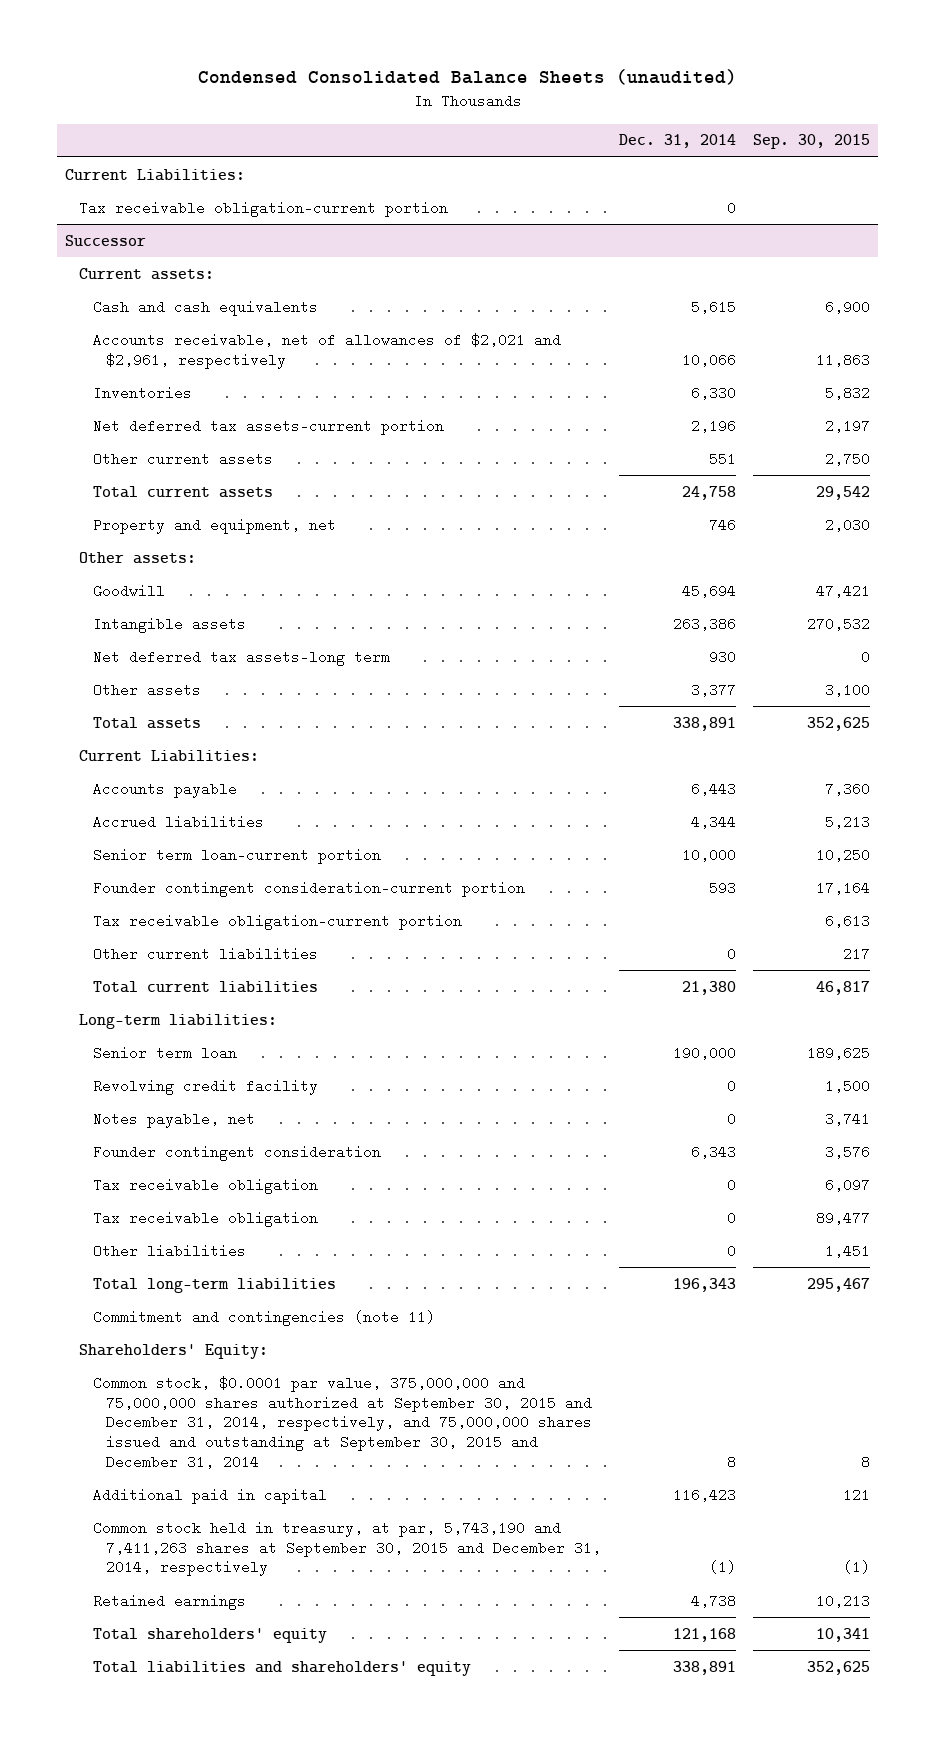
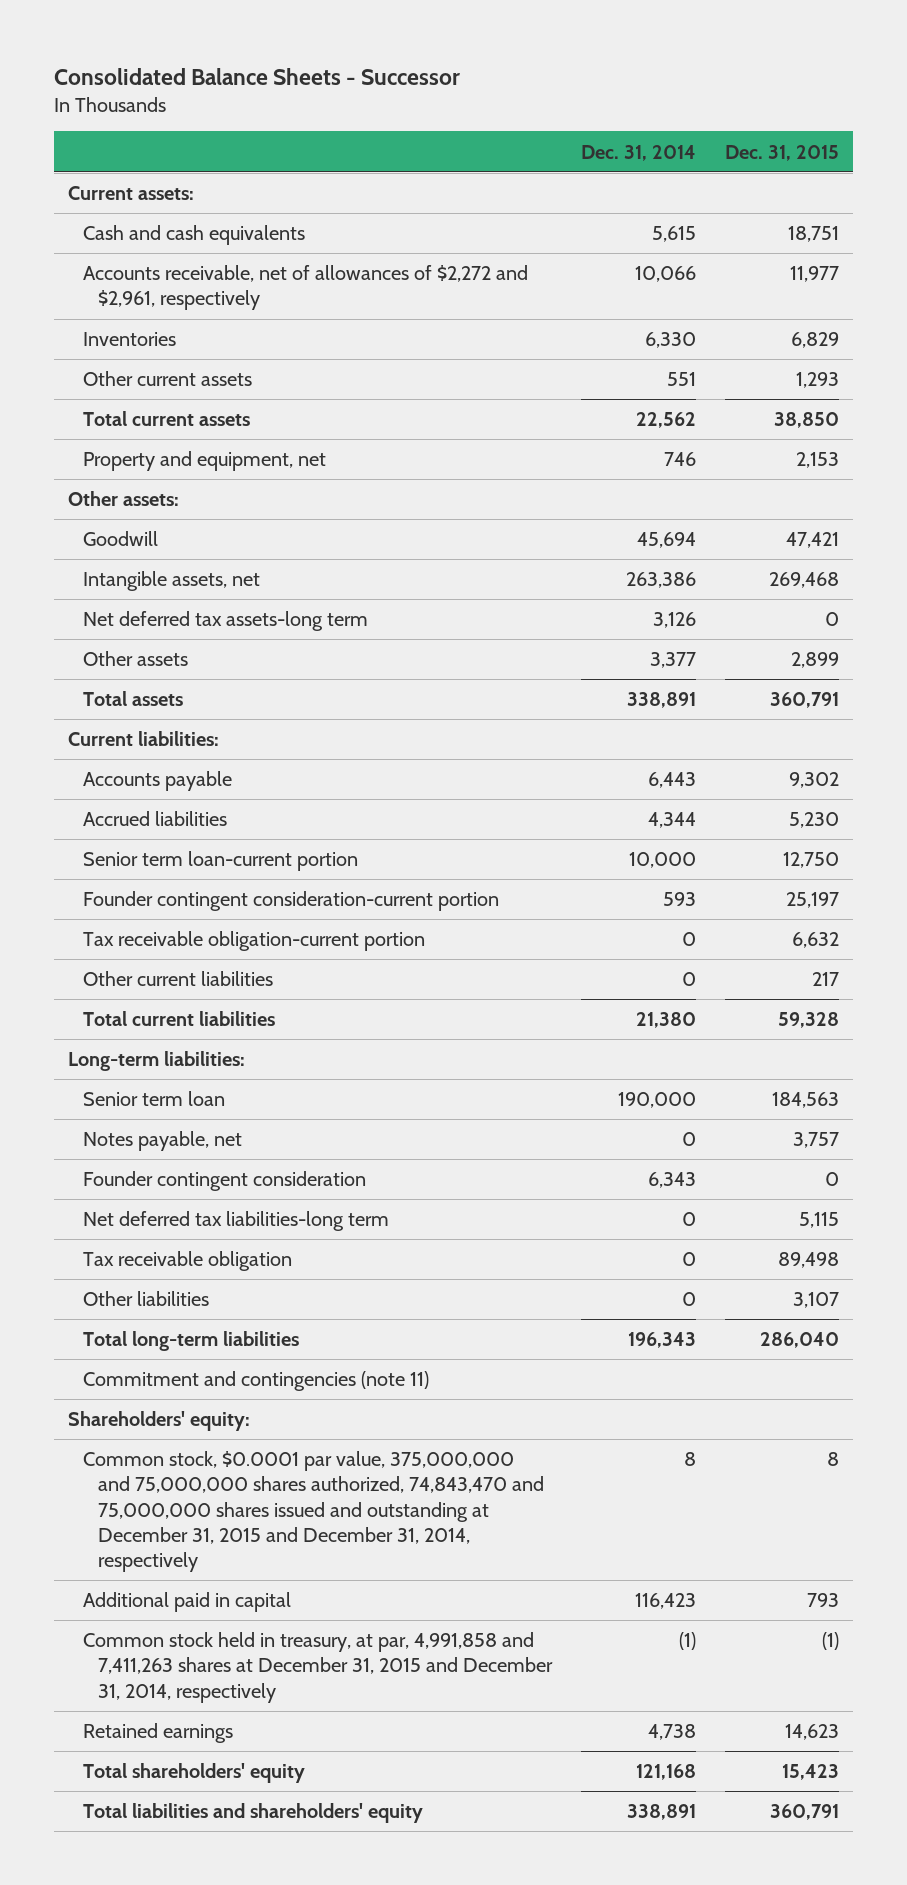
- Condensed Consolidated Balance Sheets (unaudited)
+ Consolidated Balance Sheets - Successor
- | Dec. 31, 2014 | Sep. 30, 2015
+ | Dec. 31, 2014 | Dec. 31, 2015
- Current Liabilities:
- Successor
- Accounts receivable, net of allowances of $2,021 and $2,961, respectively | 10,066 | 11,863
+ Accounts receivable, net of allowances of $2,272 and $2,961, respectively | 10,066 | 11,977
- Net deferred tax assets-current portion | 2,196 | 2,197
- Total current assets | 24,758 | 29,542
+ Total current assets | 22,562 | 38,850
- Intangible assets | 263,386 | 270,532
- Net deferred tax assets-long term | 930 | 0
+ Intangible assets, net | 263,386 | 269,468
+ Net deferred tax assets-long term | 3,126 | 0
- Current Liabilities:
+ Current liabilities:
- Tax receivable obligation-current portion | | 6,613
moved down: Tax receivable obligation-current portion | 0 | 6,632
- Revolving credit facility | 0 | 1,500
- Tax receivable obligation | 0 | 6,097
+ Net deferred tax liabilities-long term | 0 | 5,115
- Shareholders' Equity:
- Common stock, $0.0001 par value, 375,000,000 and 75,000,000 shares authorized at September 30, 2015 and December 31, 2014, respectively, and 75,000,000 shares issued and outstanding at September 30, 2015 and December 31, 2014 | 8 | 8
+ Shareholders' equity:
+ Common stock, $0.0001 par value, 375,000,000 and 75,000,000 shares authorized, 74,843,470 and 75,000,000 shares issued and outstanding at December 31, 2015 and December 31, 2014, respectively | 8 | 8
- Common stock held in treasury, at par, 5,743,190 and 7,411,263 shares at September 30, 2015 and December 31, 2014, respectively | (1) | (1)
+ Common stock held in treasury, at par, 4,991,858 and 7,411,263 shares at December 31, 2015 and December 31, 2014, respectively | (1) | (1)

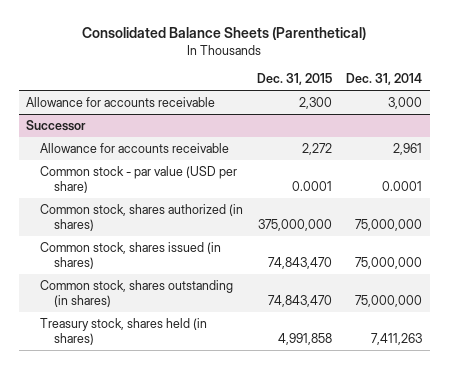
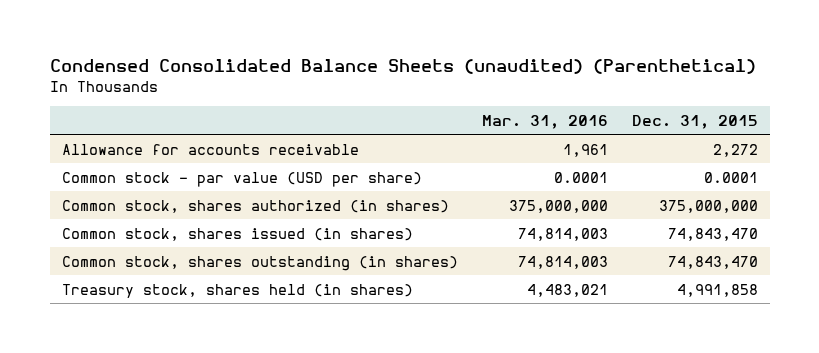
- Consolidated Balance Sheets (Parenthetical)
+ Condensed Consolidated Balance Sheets (unaudited) (Parenthetical)
- | Dec. 31, 2015 | Dec. 31, 2014
+ | Mar. 31, 2016 | Dec. 31, 2015
- Allowance for accounts receivable | 2,300 | 3,000
- Successor

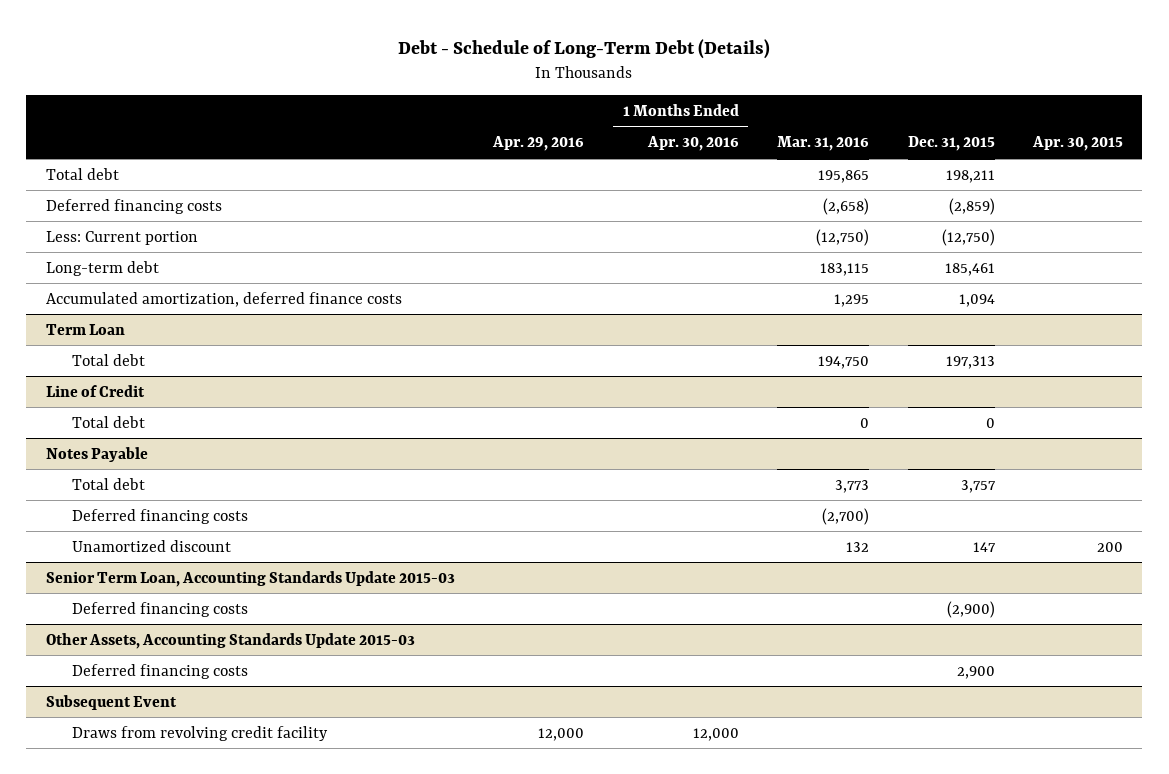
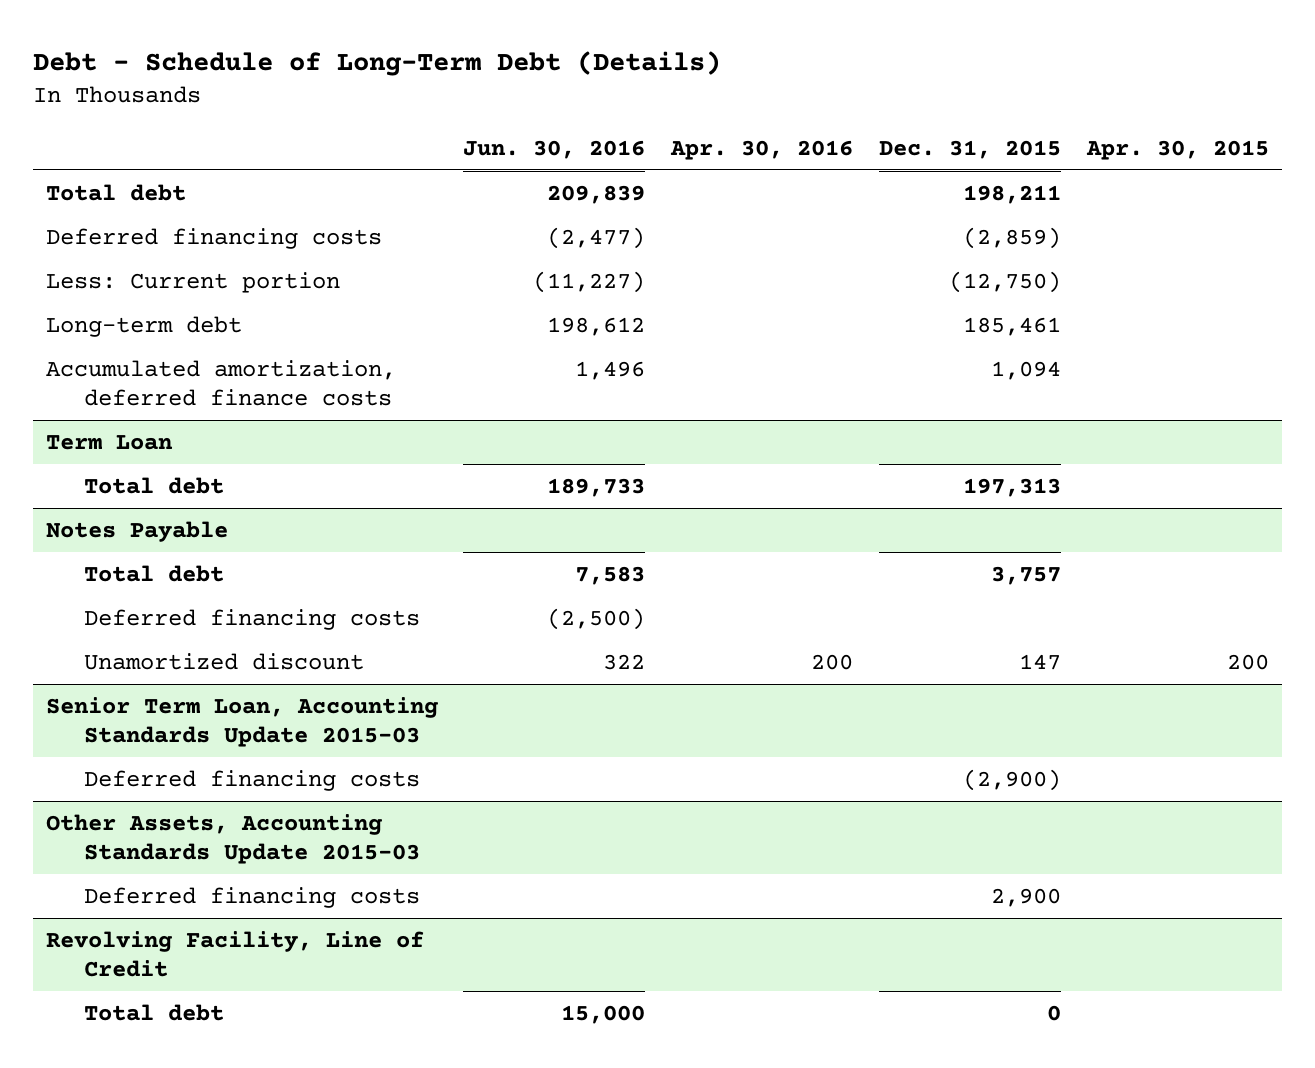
- | Apr. 29, 2016 | 1 Months Ended Apr. 30, 2016 | Mar. 31, 2016 | Dec. 31, 2015 | Apr. 30, 2015
+ | Jun. 30, 2016 | Apr. 30, 2016 | Dec. 31, 2015 | Apr. 30, 2015
- Line of Credit
- Total debt | | | 0 | 0 |
- Subsequent Event
- Draws from revolving credit facility | 12,000 | 12,000 | | |
+ Revolving Facility, Line of Credit
+ Total debt | 15,000 | | 0 |

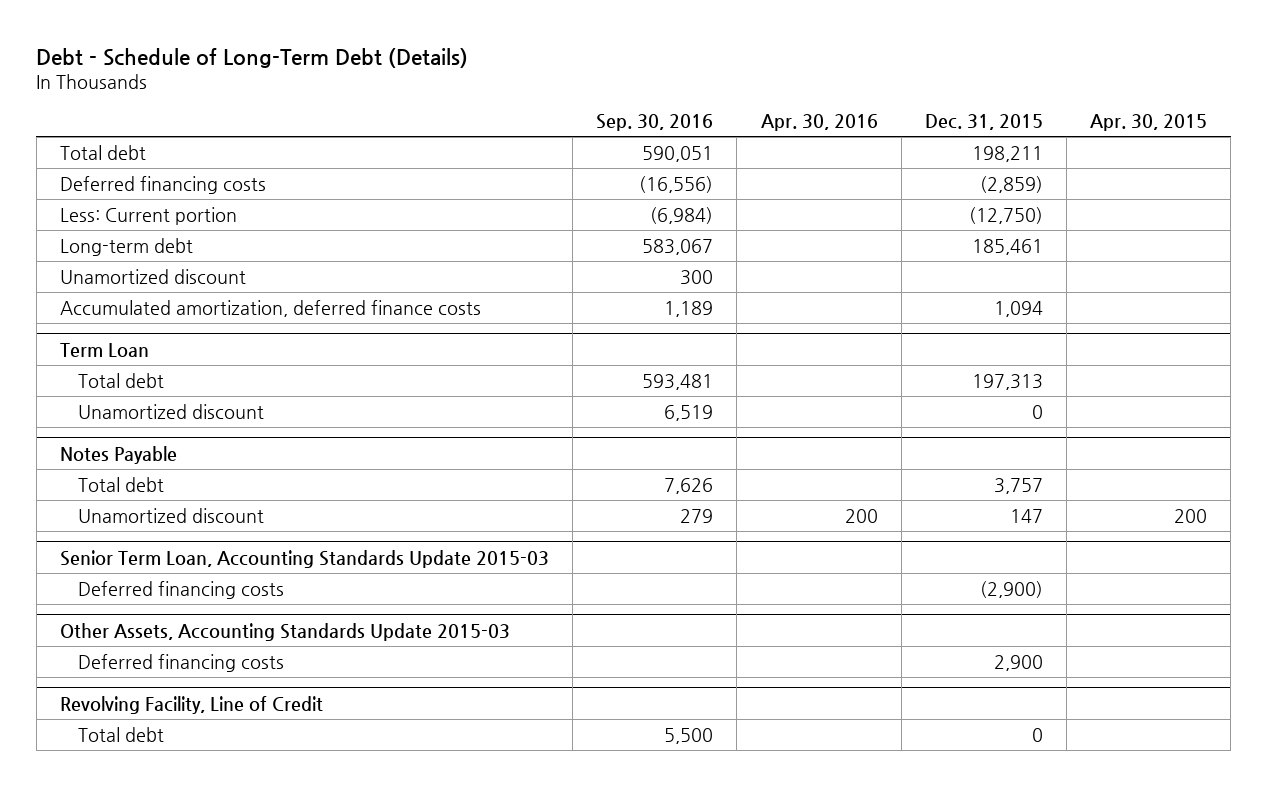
- | Jun. 30, 2016 | Apr. 30, 2016 | Dec. 31, 2015 | Apr. 30, 2015
+ | Sep. 30, 2016 | Apr. 30, 2016 | Dec. 31, 2015 | Apr. 30, 2015
+ Unamortized discount | 300 | | |
@ Term Loan
+ Unamortized discount | 6,519 | | 0 |
@ Notes Payable
- Deferred financing costs | (2,500) | | |

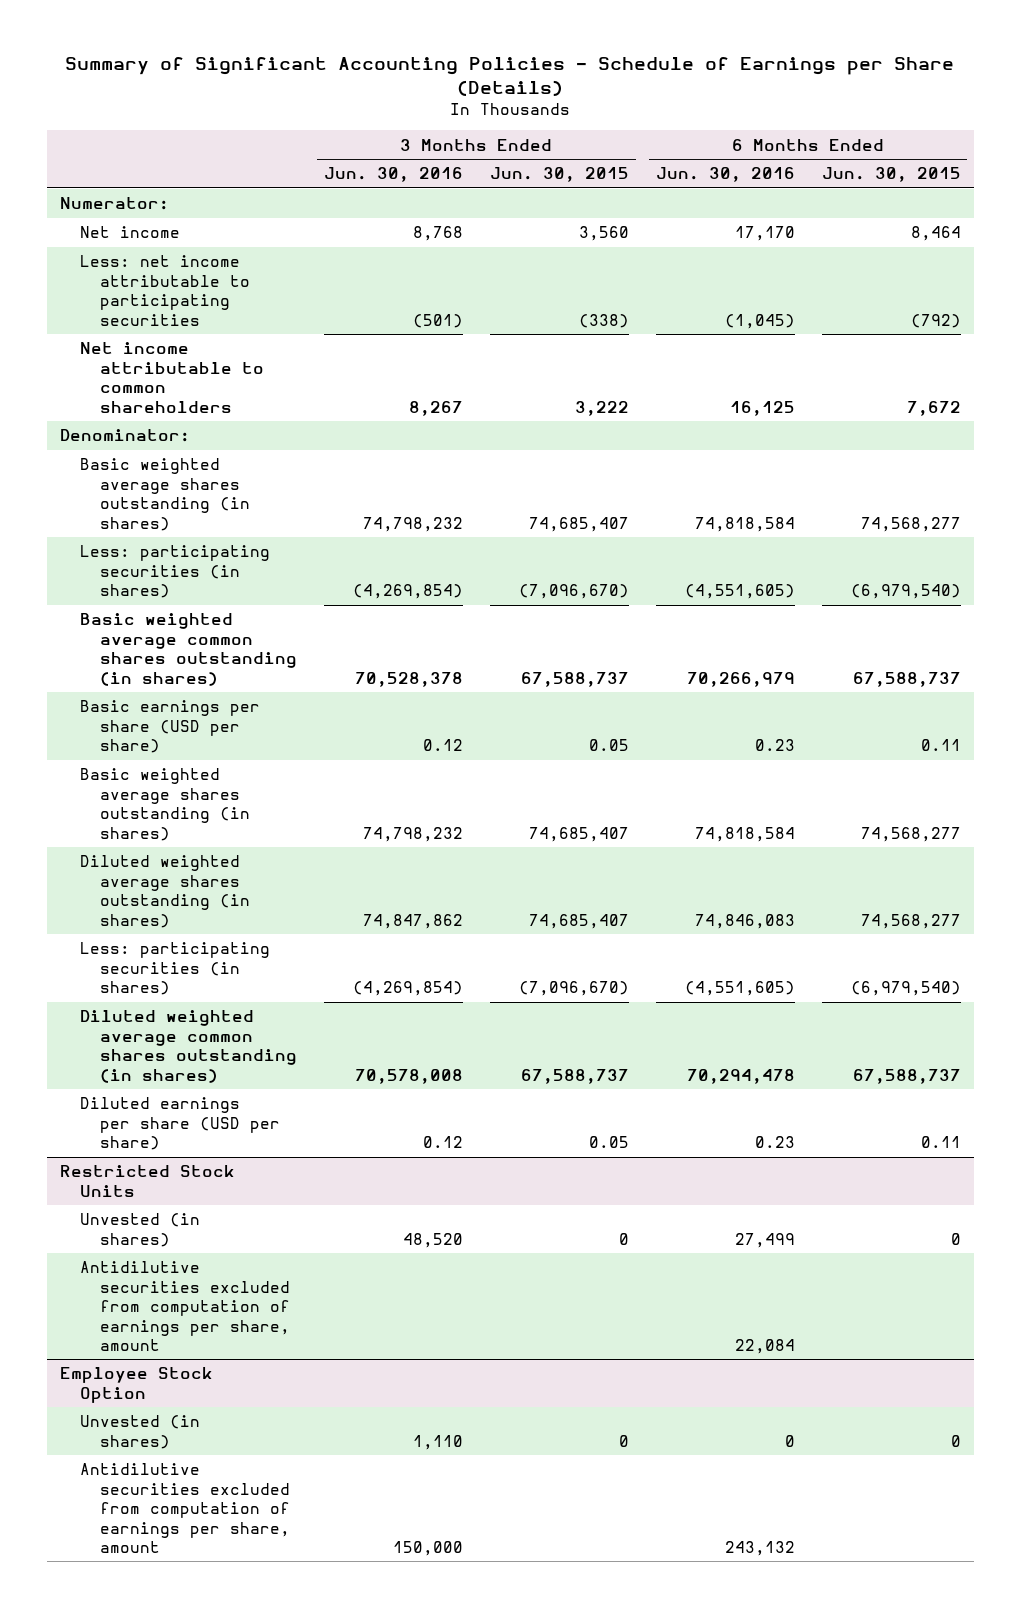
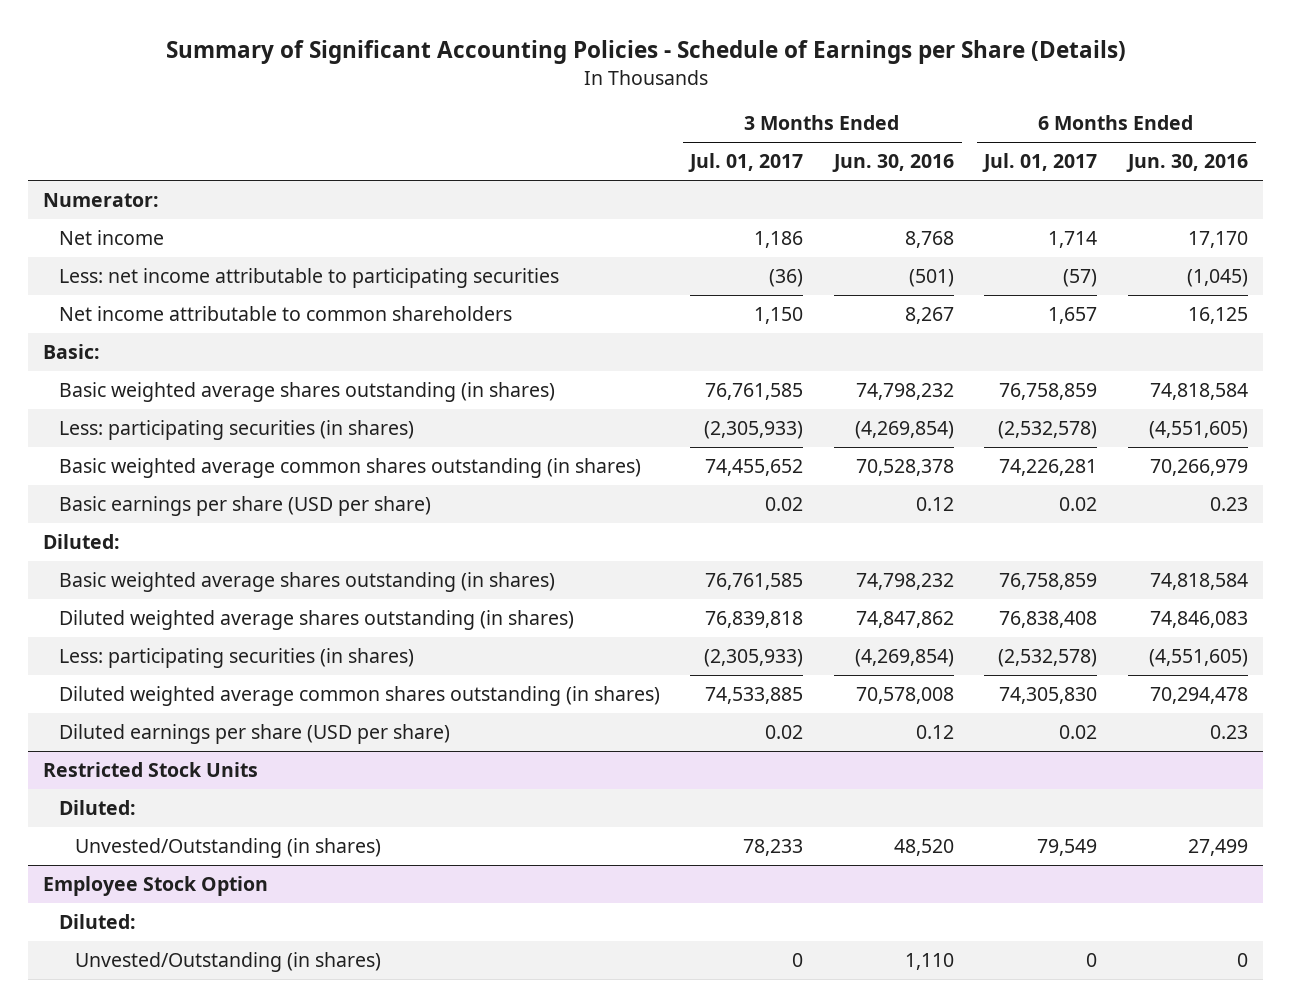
- | 3 Months Ended Jun. 30, 2016 | 3 Months Ended Jun. 30, 2015 | 6 Months Ended Jun. 30, 2016 | 6 Months Ended Jun. 30, 2015
+ | 3 Months Ended Jul. 01, 2017 | 3 Months Ended Jun. 30, 2016 | 6 Months Ended Jul. 01, 2017 | 6 Months Ended Jun. 30, 2016
- Denominator:
+ Basic:
+ Diluted:
@ Restricted Stock Units
- Unvested (in shares) | 48,520 | 0 | 27,499 | 0
- Antidilutive securities excluded from computation of earnings per share, amount | | | 22,084 |
+ Diluted:
+ Unvested/Outstanding (in shares) | 78,233 | 48,520 | 79,549 | 27,499
@ Employee Stock Option
- Unvested (in shares) | 1,110 | 0 | 0 | 0
- Antidilutive securities excluded from computation of earnings per share, amount | 150,000 | | 243,132 |
+ Diluted:
+ Unvested/Outstanding (in shares) | 0 | 1,110 | 0 | 0

